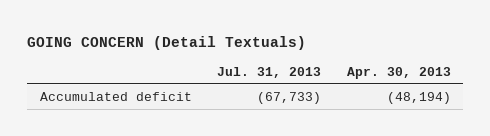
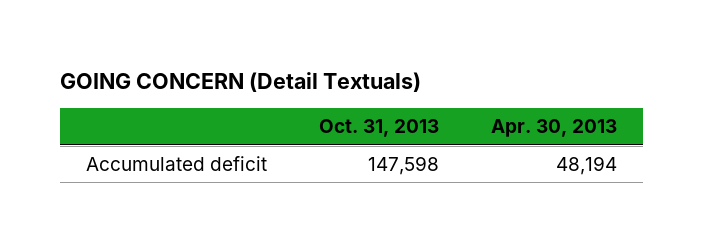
- | Jul. 31, 2013 | Apr. 30, 2013
+ | Oct. 31, 2013 | Apr. 30, 2013
- Accumulated deficit | (67,733) | (48,194)
+ Accumulated deficit | 147,598 | 48,194

